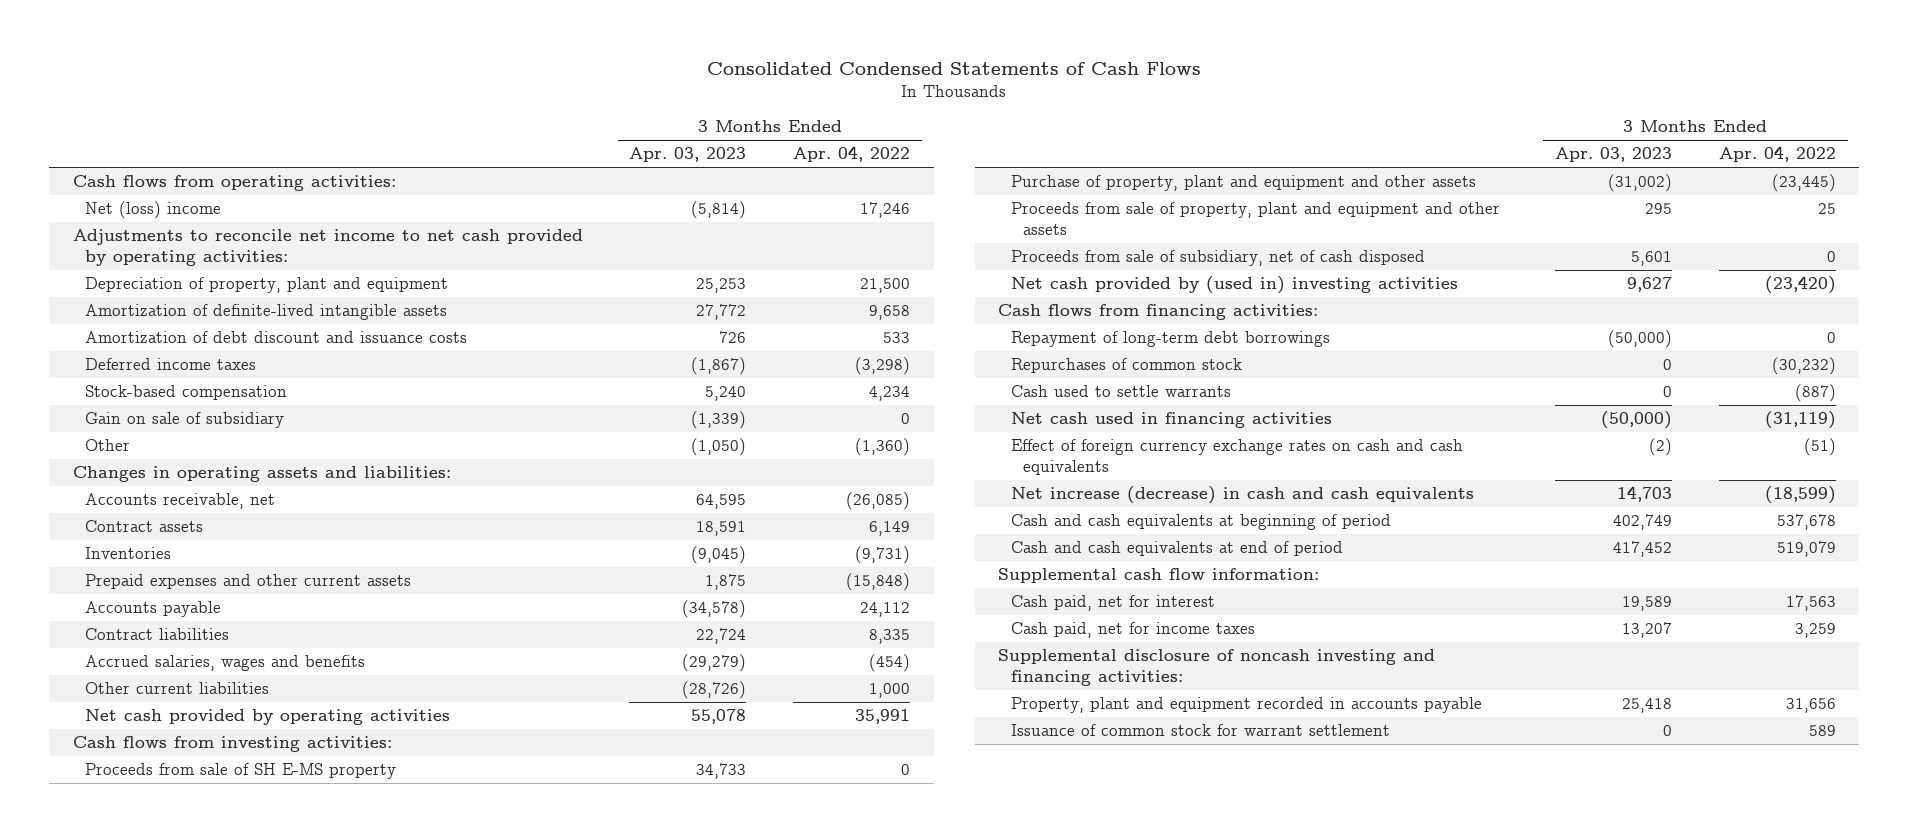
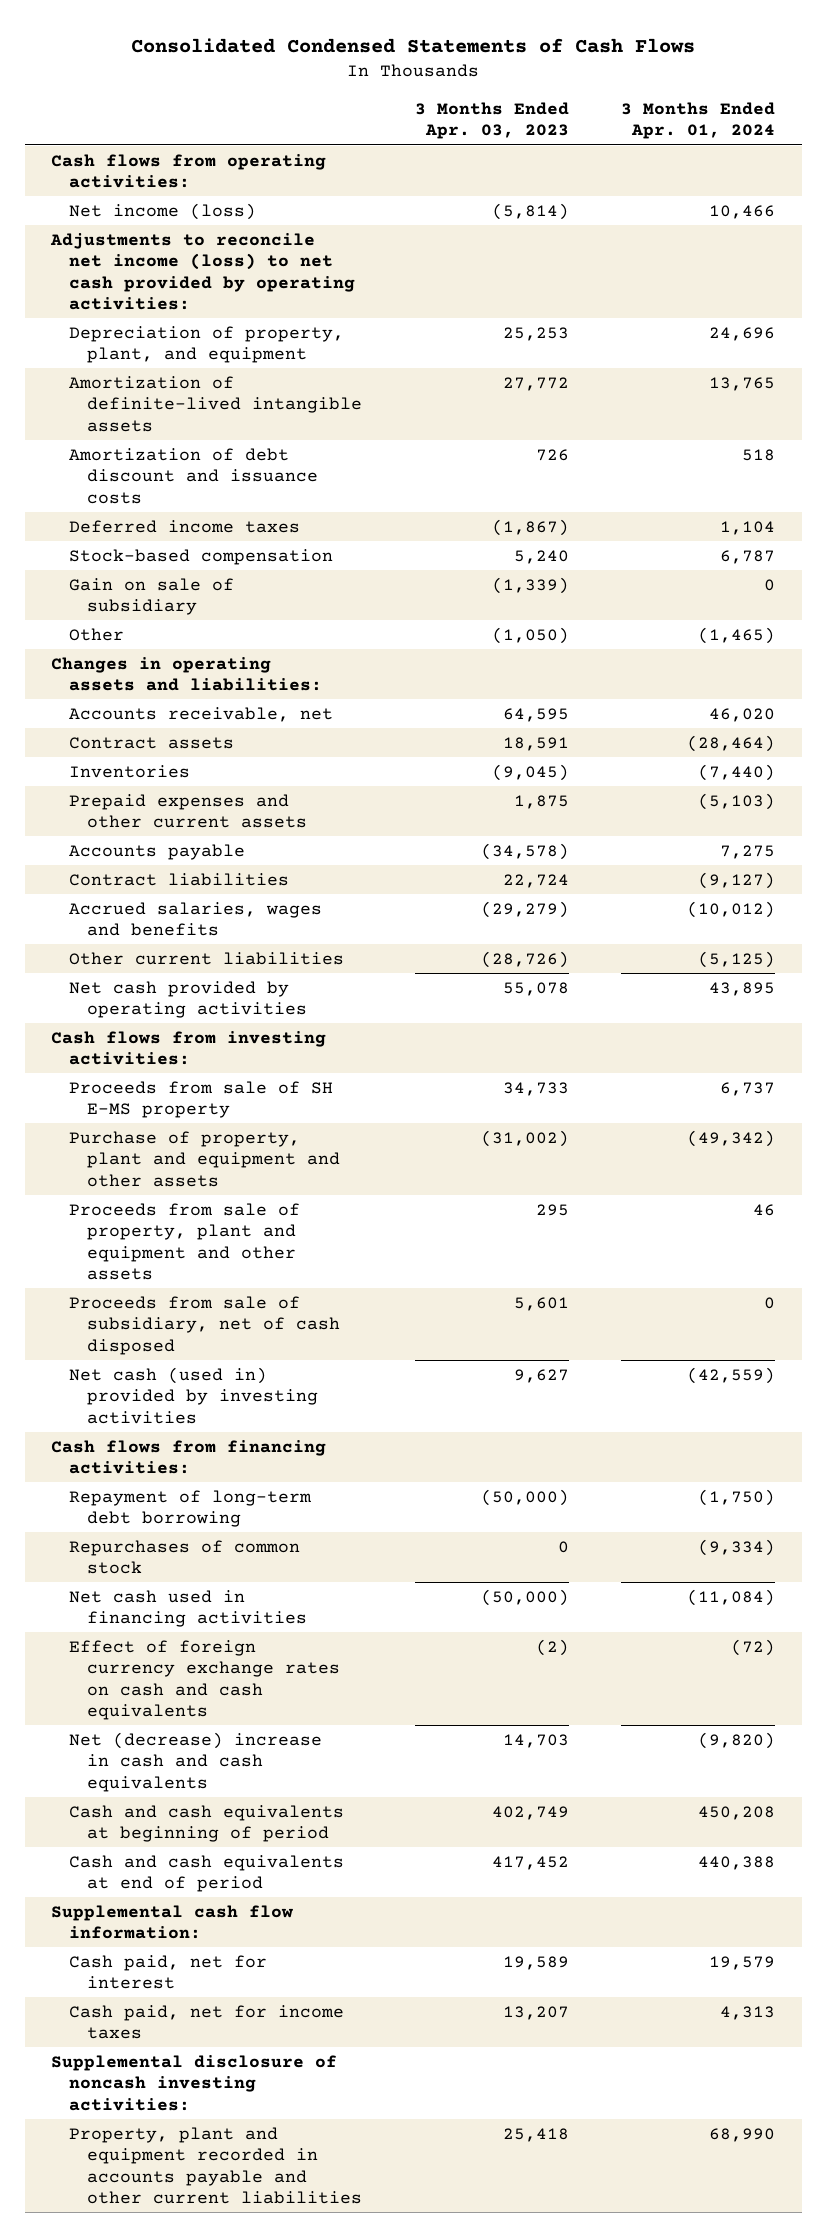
- | 3 Months Ended Apr. 03, 2023 | 3 Months Ended Apr. 04, 2022
+ | 3 Months Ended Apr. 03, 2023 | 3 Months Ended Apr. 01, 2024
- Net (loss) income | (5,814) | 17,246
- Adjustments to reconcile net income to net cash provided by operating activities:
- Depreciation of property, plant and equipment | 25,253 | 21,500
+ Net income (loss) | (5,814) | 10,466
+ Adjustments to reconcile net income (loss) to net cash provided by operating activities:
+ Depreciation of property, plant, and equipment | 25,253 | 24,696
- Net cash provided by (used in) investing activities | 9,627 | (23,420)
+ Net cash (used in) provided by investing activities | 9,627 | (42,559)
- Repayment of long-term debt borrowings | (50,000) | 0
+ Repayment of long-term debt borrowing | (50,000) | (1,750)
- Cash used to settle warrants | 0 | (887)
- Net increase (decrease) in cash and cash equivalents | 14,703 | (18,599)
+ Net (decrease) increase in cash and cash equivalents | 14,703 | (9,820)
- Supplemental disclosure of noncash investing and financing activities:
- Property, plant and equipment recorded in accounts payable | 25,418 | 31,656
- Issuance of common stock for warrant settlement | 0 | 589
+ Supplemental disclosure of noncash investing activities:
+ Property, plant and equipment recorded in accounts payable and other current liabilities | 25,418 | 68,990

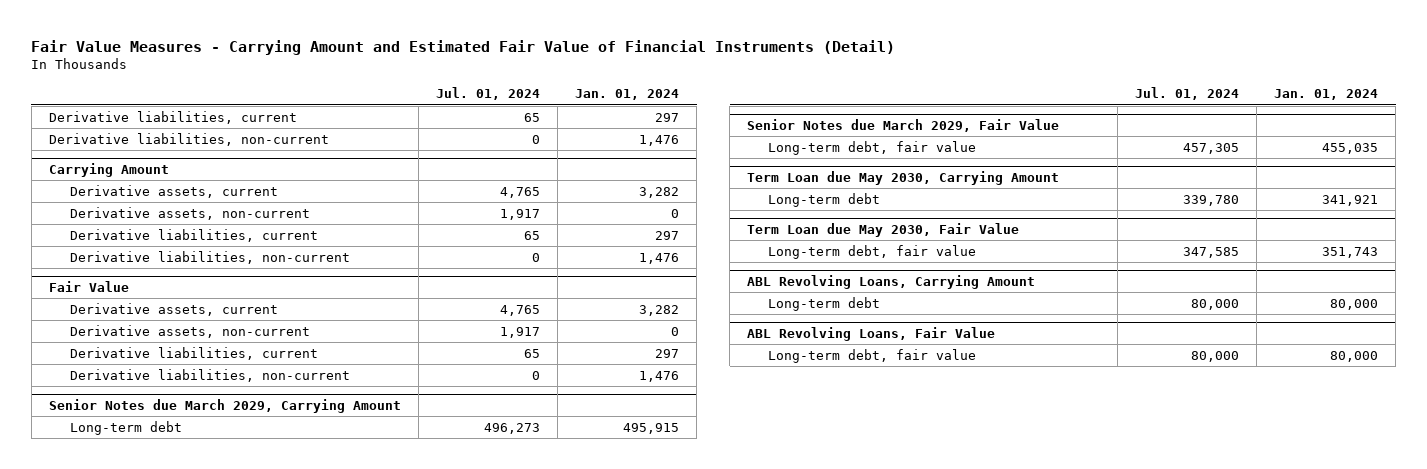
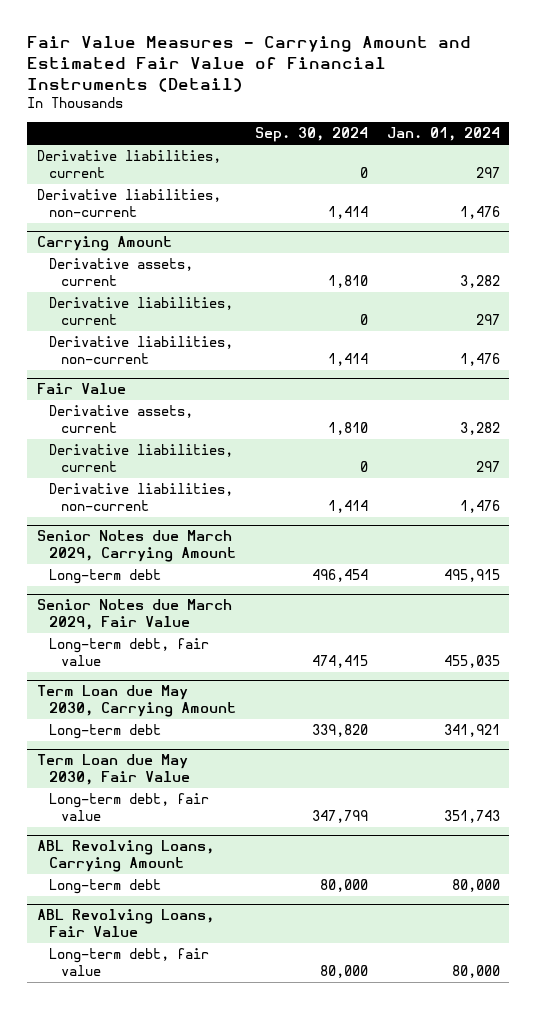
- | Jul. 01, 2024 | Jan. 01, 2024
+ | Sep. 30, 2024 | Jan. 01, 2024
@ Carrying Amount
- Derivative assets, non-current | 1,917 | 0
@ Fair Value
- Derivative assets, non-current | 1,917 | 0

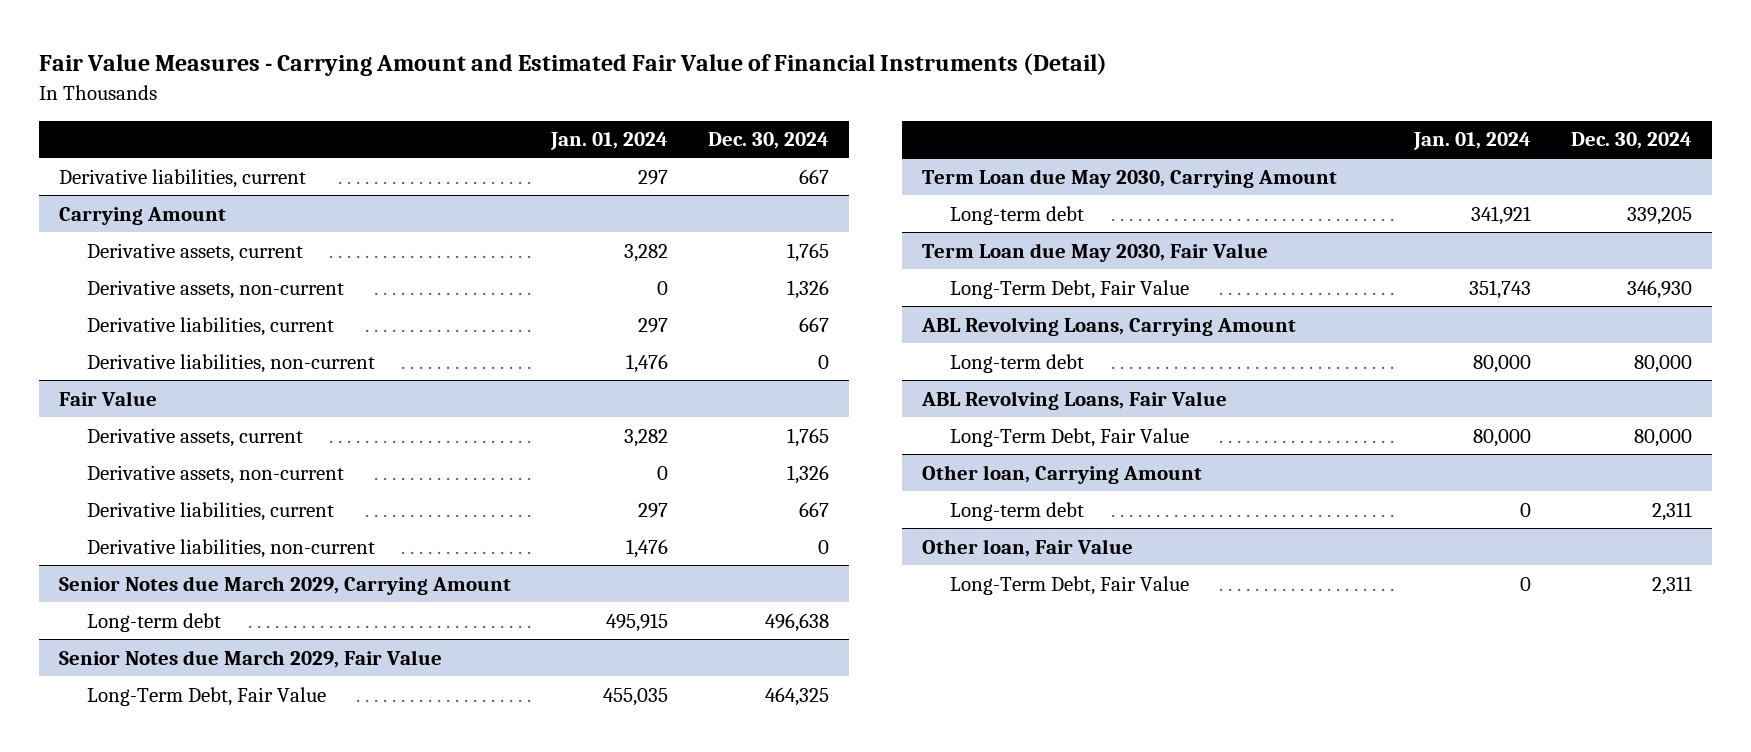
- | Sep. 30, 2024 | Jan. 01, 2024
+ | Jan. 01, 2024 | Dec. 30, 2024
- Derivative liabilities, non-current | 1,414 | 1,476
@ Carrying Amount
+ Derivative assets, non-current | 0 | 1,326
@ Fair Value
+ Derivative assets, non-current | 0 | 1,326
@ Senior Notes due March 2029, Fair Value
- Long-term debt, fair value | 474,415 | 455,035
+ Long-Term Debt, Fair Value | 455,035 | 464,325
@ Term Loan due May 2030, Fair Value
- Long-term debt, fair value | 347,799 | 351,743
+ Long-Term Debt, Fair Value | 351,743 | 346,930
@ ABL Revolving Loans, Fair Value
- Long-term debt, fair value | 80,000 | 80,000
+ Long-Term Debt, Fair Value | 80,000 | 80,000
+ Other loan, Carrying Amount
+ Long-term debt | 0 | 2,311
+ Other loan, Fair Value
+ Long-Term Debt, Fair Value | 0 | 2,311

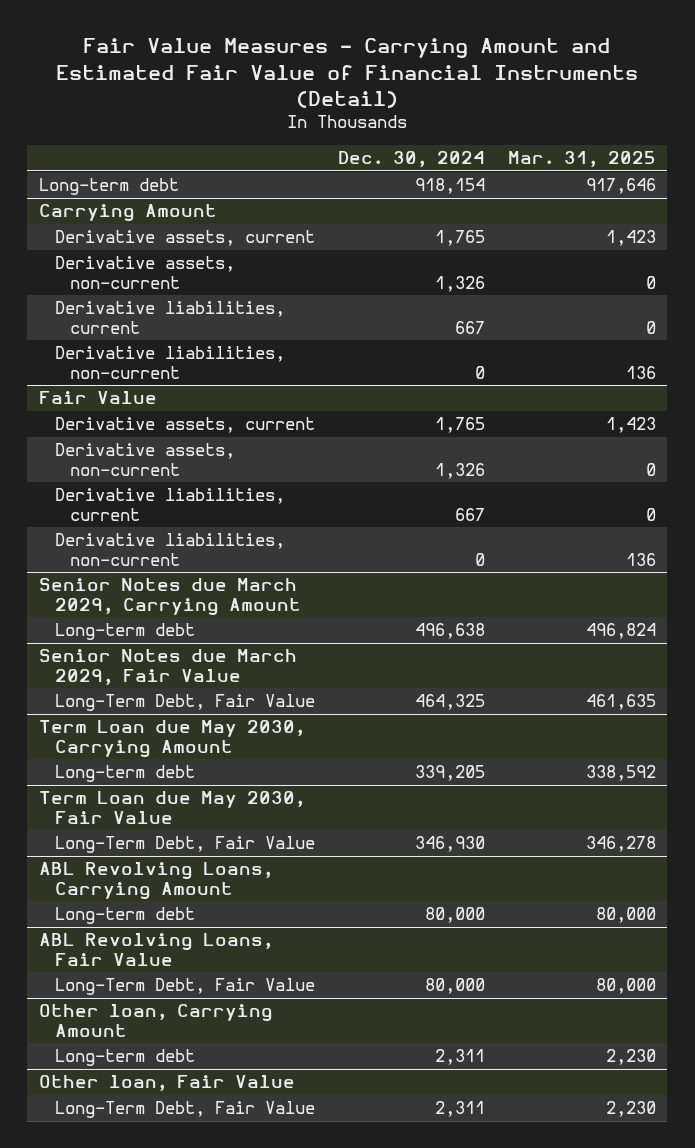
- | Jan. 01, 2024 | Dec. 30, 2024
+ | Dec. 30, 2024 | Mar. 31, 2025
- Derivative liabilities, current | 297 | 667
+ Long-term debt | 918,154 | 917,646

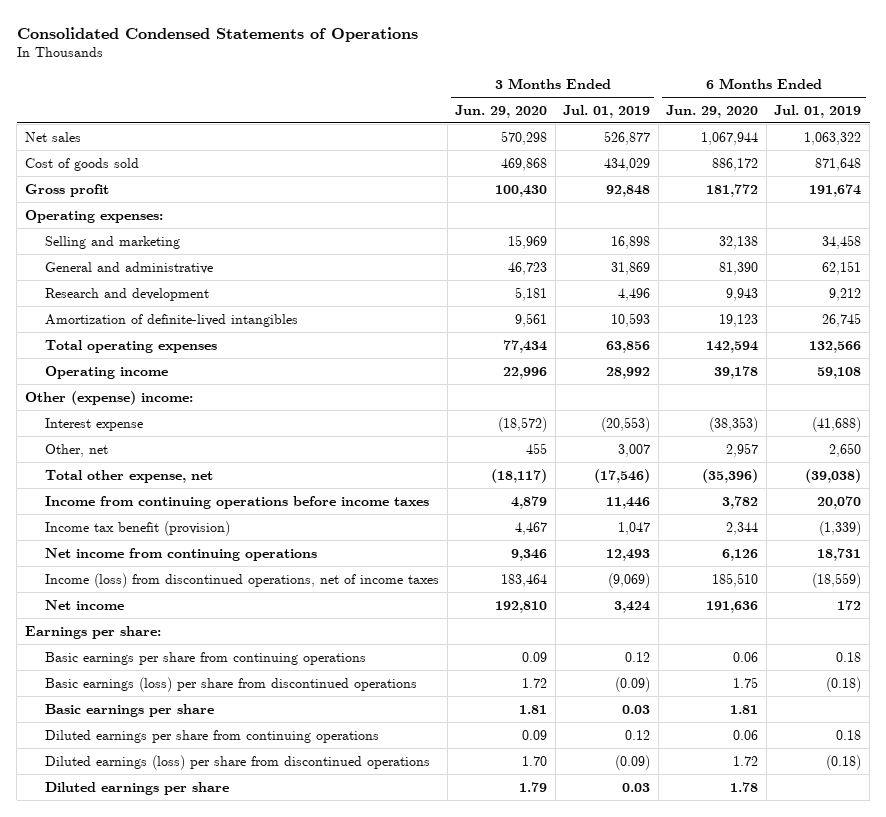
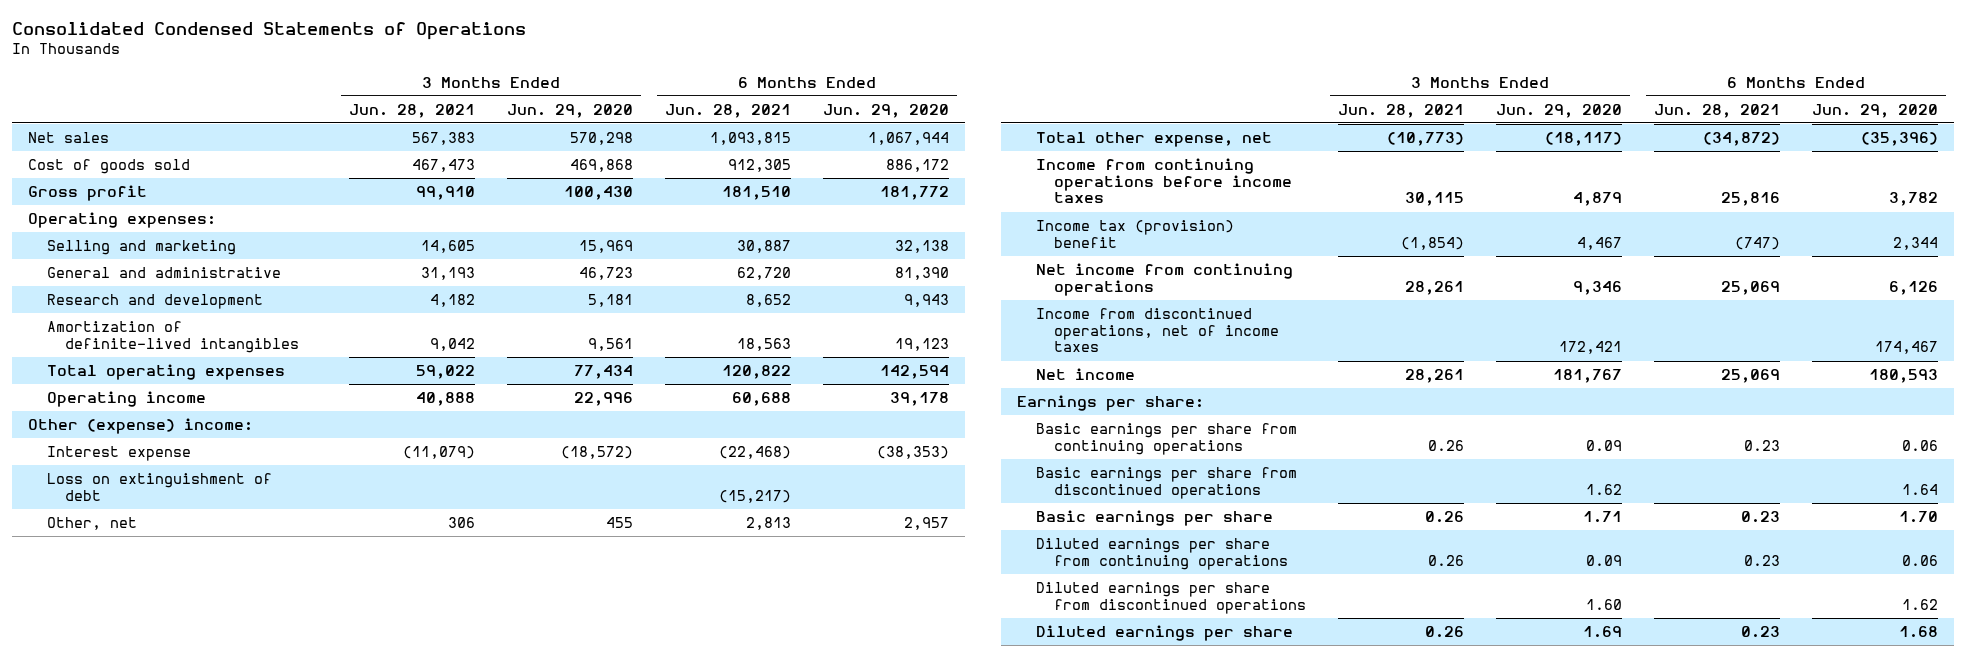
- | 3 Months Ended Jun. 29, 2020 | 3 Months Ended Jul. 01, 2019 | 6 Months Ended Jun. 29, 2020 | 6 Months Ended Jul. 01, 2019
+ | 3 Months Ended Jun. 28, 2021 | 3 Months Ended Jun. 29, 2020 | 6 Months Ended Jun. 28, 2021 | 6 Months Ended Jun. 29, 2020
+ Loss on extinguishment of debt | | | (15,217) |
- Income tax benefit (provision) | 4,467 | 1,047 | 2,344 | (1,339)
+ Income tax (provision) benefit | (1,854) | 4,467 | (747) | 2,344
- Income (loss) from discontinued operations, net of income taxes | 183,464 | (9,069) | 185,510 | (18,559)
- Net income | 192,810 | 3,424 | 191,636 | 172
+ Income from discontinued operations, net of income taxes | | 172,421 | | 174,467
+ Net income | 28,261 | 181,767 | 25,069 | 180,593
- Basic earnings (loss) per share from discontinued operations | 1.72 | (0.09) | 1.75 | (0.18)
- Basic earnings per share | 1.81 | 0.03 | 1.81 |
+ Basic earnings per share from discontinued operations | | 1.62 | | 1.64
+ Basic earnings per share | 0.26 | 1.71 | 0.23 | 1.70
- Diluted earnings (loss) per share from discontinued operations | 1.70 | (0.09) | 1.72 | (0.18)
- Diluted earnings per share | 1.79 | 0.03 | 1.78 |
+ Diluted earnings per share from discontinued operations | | 1.60 | | 1.62
+ Diluted earnings per share | 0.26 | 1.69 | 0.23 | 1.68

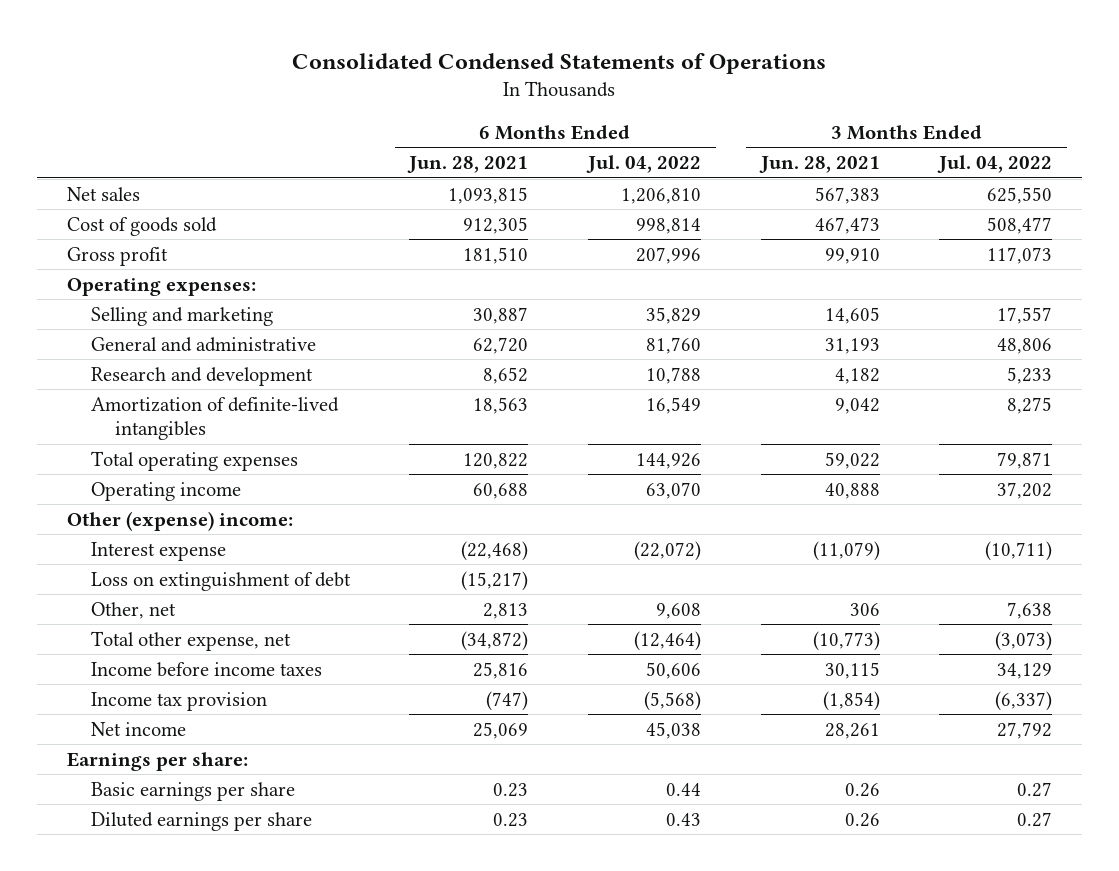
- | 3 Months Ended Jun. 28, 2021 | 3 Months Ended Jun. 29, 2020 | 6 Months Ended Jun. 28, 2021 | 6 Months Ended Jun. 29, 2020
+ | 6 Months Ended Jun. 28, 2021 | 6 Months Ended Jul. 04, 2022 | 3 Months Ended Jun. 28, 2021 | 3 Months Ended Jul. 04, 2022
- Income from continuing operations before income taxes | 30,115 | 4,879 | 25,816 | 3,782
- Income tax (provision) benefit | (1,854) | 4,467 | (747) | 2,344
- Net income from continuing operations | 28,261 | 9,346 | 25,069 | 6,126
- Income from discontinued operations, net of income taxes | | 172,421 | | 174,467
+ Income before income taxes | 25,816 | 50,606 | 30,115 | 34,129
+ Income tax provision | (747) | (5,568) | (1,854) | (6,337)
- Basic earnings per share from continuing operations | 0.26 | 0.09 | 0.23 | 0.06
- Basic earnings per share from discontinued operations | | 1.62 | | 1.64
- Diluted earnings per share from continuing operations | 0.26 | 0.09 | 0.23 | 0.06
- Diluted earnings per share from discontinued operations | | 1.60 | | 1.62

